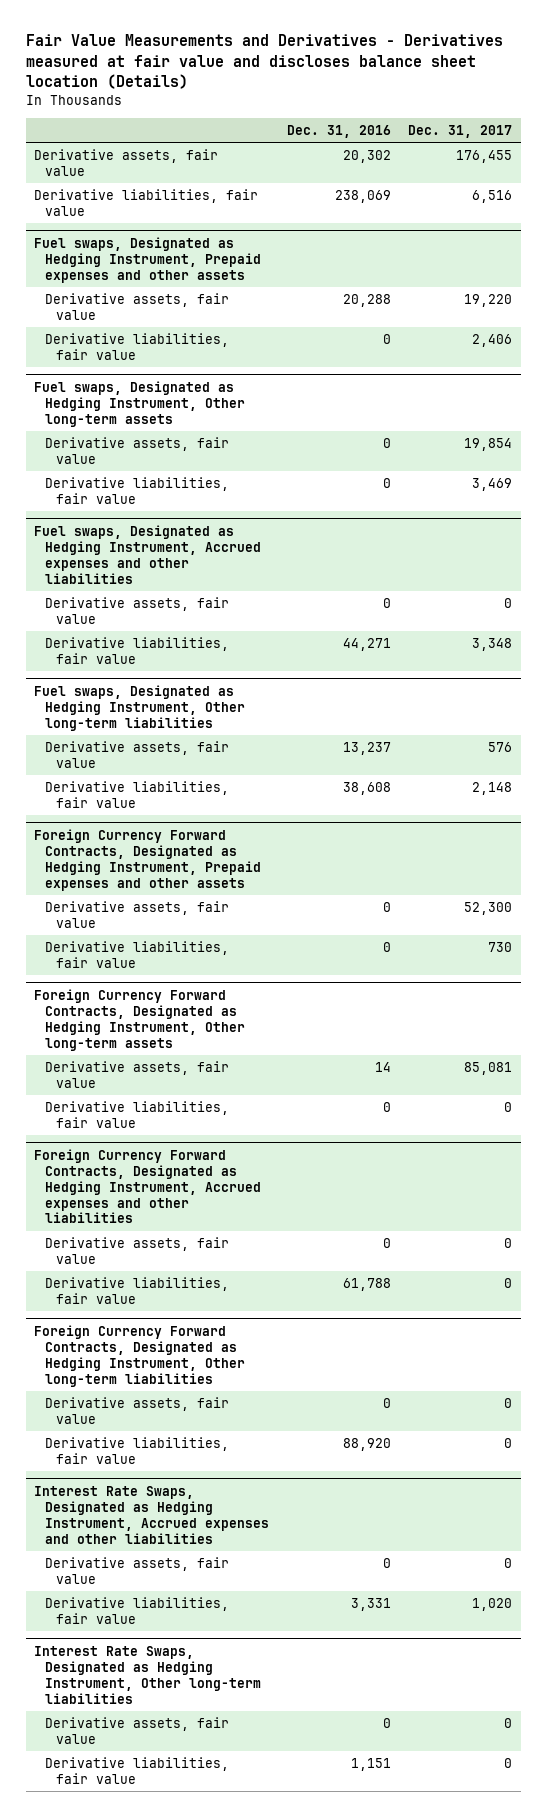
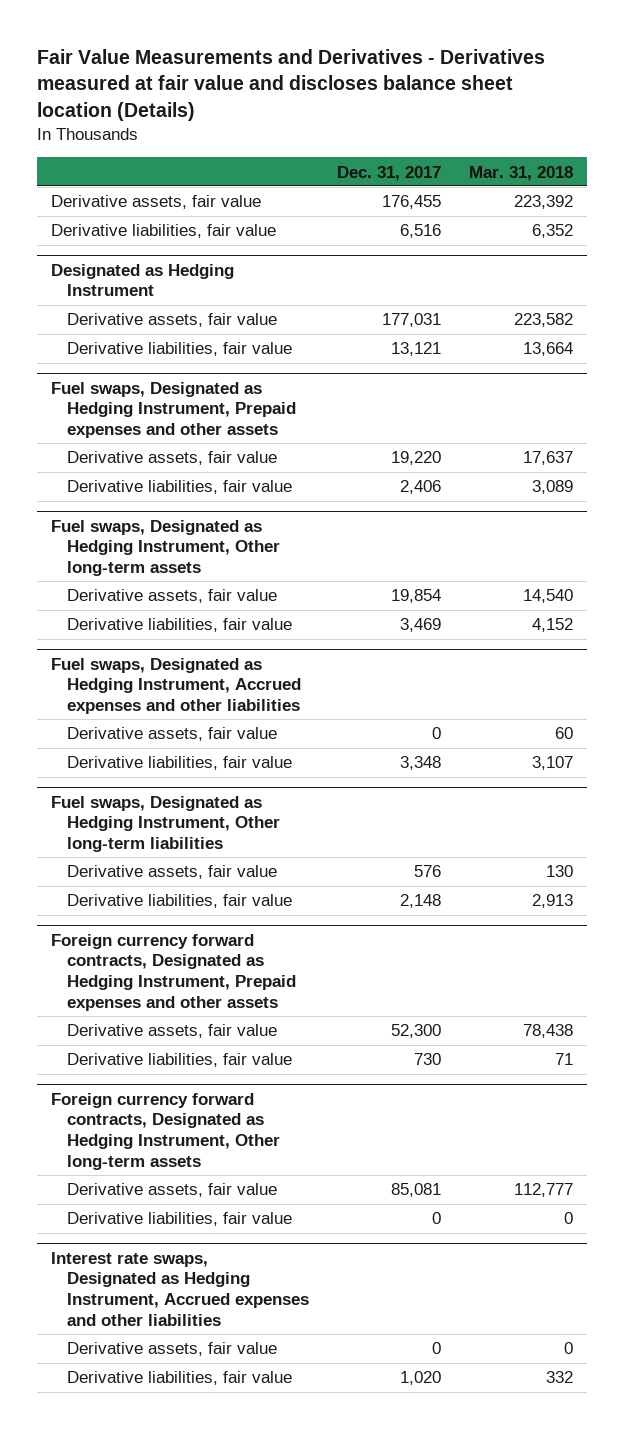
- | Dec. 31, 2016 | Dec. 31, 2017
+ | Dec. 31, 2017 | Mar. 31, 2018
+ Designated as Hedging Instrument
+ Derivative assets, fair value | 177,031 | 223,582
+ Derivative liabilities, fair value | 13,121 | 13,664
- Foreign Currency Forward Contracts, Designated as Hedging Instrument, Prepaid expenses and other assets
+ Foreign currency forward contracts, Designated as Hedging Instrument, Prepaid expenses and other assets
- Foreign Currency Forward Contracts, Designated as Hedging Instrument, Other long-term assets
+ Foreign currency forward contracts, Designated as Hedging Instrument, Other long-term assets
- Foreign Currency Forward Contracts, Designated as Hedging Instrument, Accrued expenses and other liabilities
- Derivative assets, fair value | 0 | 0
- Derivative liabilities, fair value | 61,788 | 0
- Foreign Currency Forward Contracts, Designated as Hedging Instrument, Other long-term liabilities
- Derivative assets, fair value | 0 | 0
- Derivative liabilities, fair value | 88,920 | 0
- Interest Rate Swaps, Designated as Hedging Instrument, Accrued expenses and other liabilities
+ Interest rate swaps, Designated as Hedging Instrument, Accrued expenses and other liabilities
- Interest Rate Swaps, Designated as Hedging Instrument, Other long-term liabilities
- Derivative assets, fair value | 0 | 0
- Derivative liabilities, fair value | 1,151 | 0

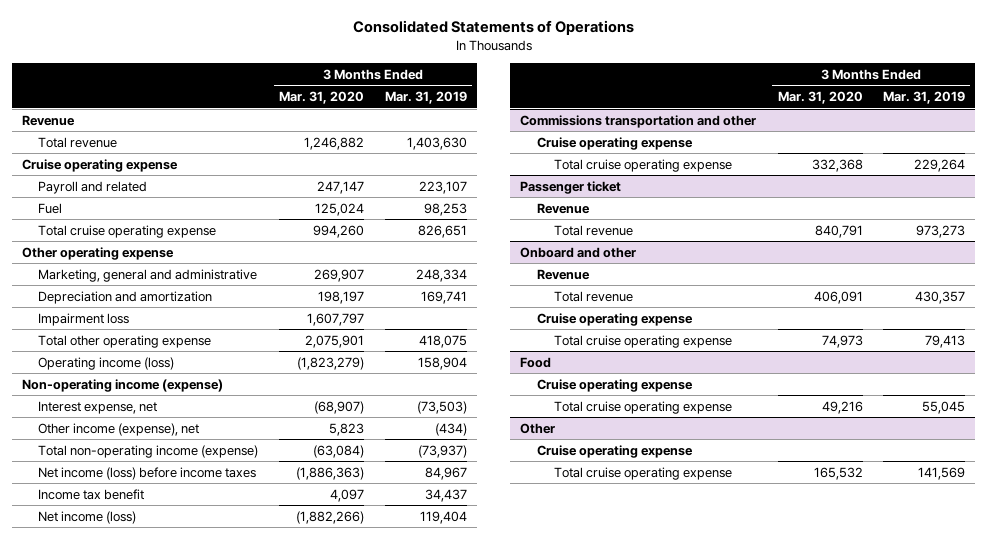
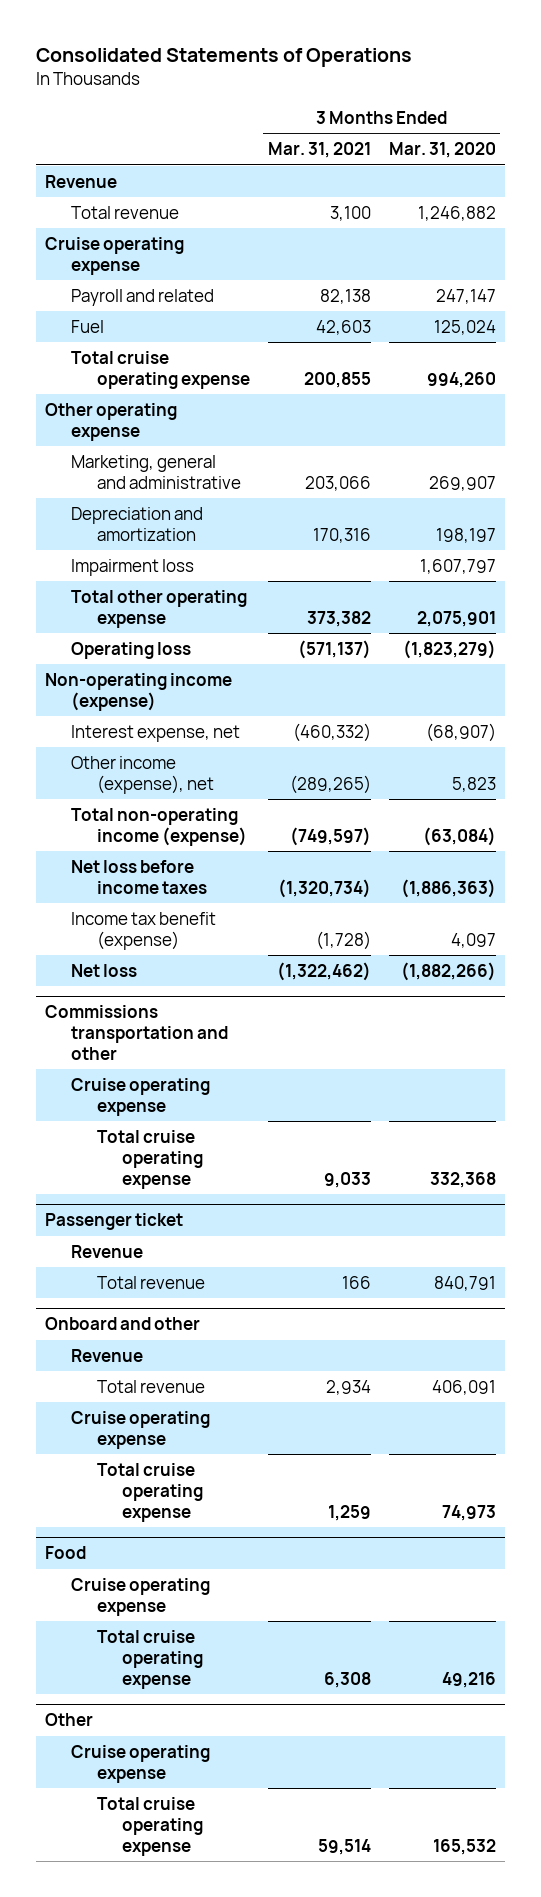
- | 3 Months Ended Mar. 31, 2020 | 3 Months Ended Mar. 31, 2019
+ | 3 Months Ended Mar. 31, 2021 | 3 Months Ended Mar. 31, 2020
- Operating income (loss) | (1,823,279) | 158,904
+ Operating loss | (571,137) | (1,823,279)
- Net income (loss) before income taxes | (1,886,363) | 84,967
- Income tax benefit | 4,097 | 34,437
- Net income (loss) | (1,882,266) | 119,404
+ Net loss before income taxes | (1,320,734) | (1,886,363)
+ Income tax benefit (expense) | (1,728) | 4,097
+ Net loss | (1,322,462) | (1,882,266)

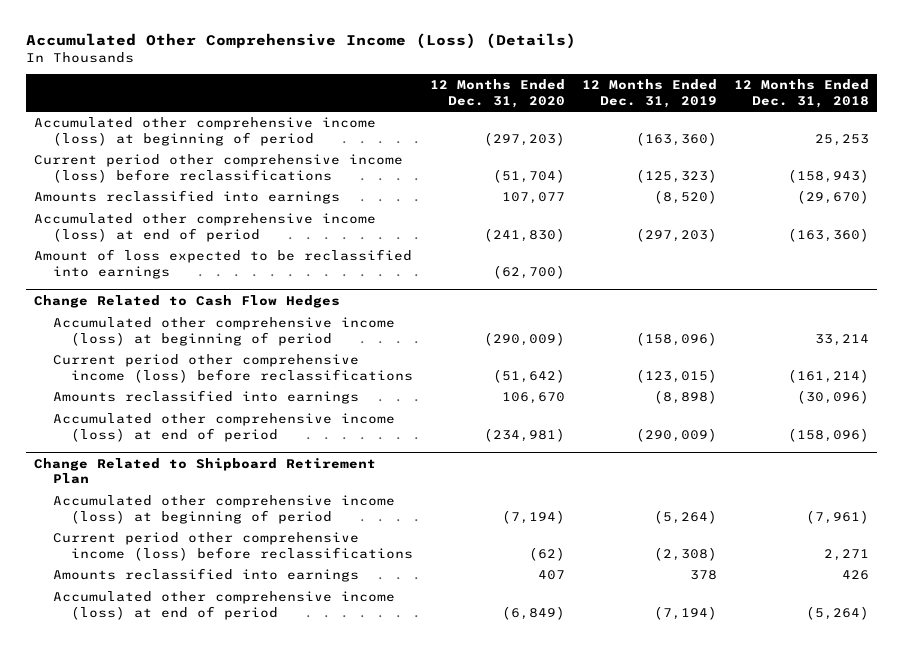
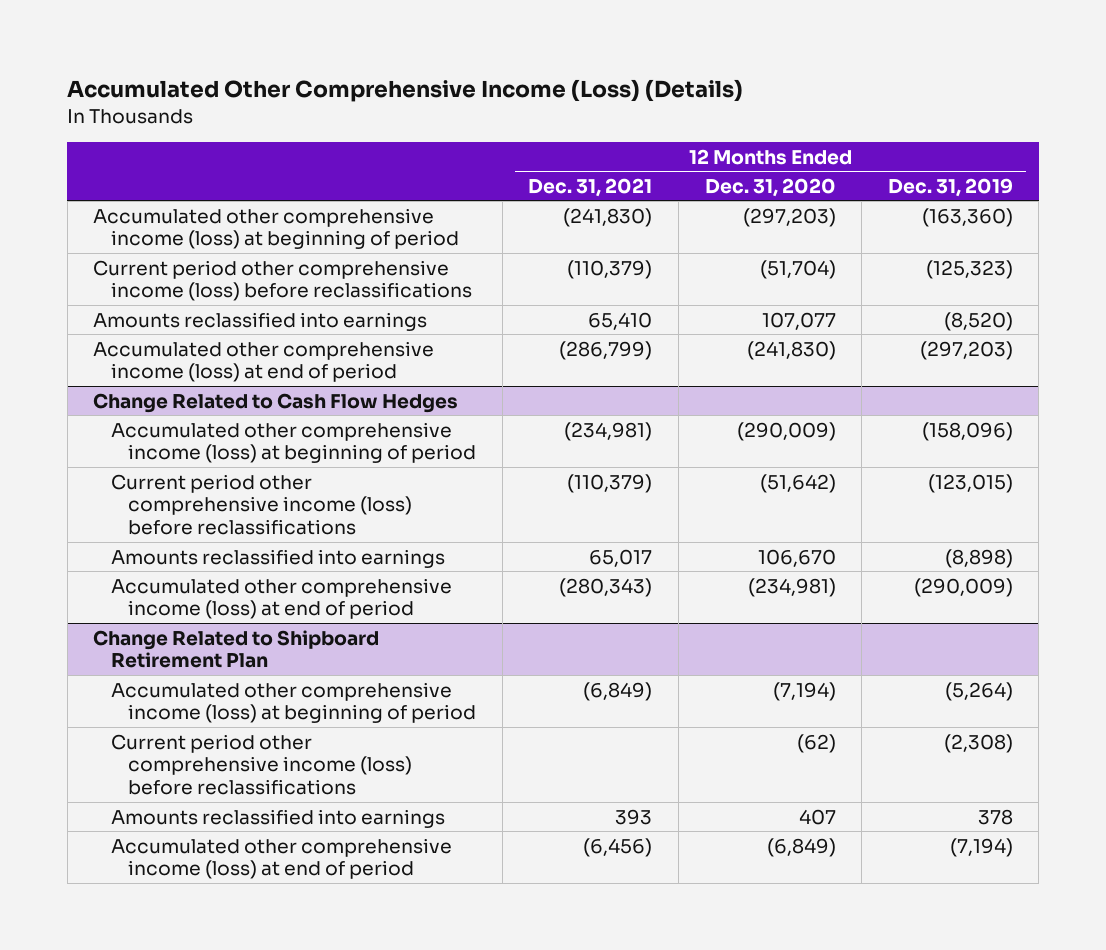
- | 12 Months Ended Dec. 31, 2020 | 12 Months Ended Dec. 31, 2019 | 12 Months Ended Dec. 31, 2018
+ | 12 Months Ended Dec. 31, 2021 | 12 Months Ended Dec. 31, 2020 | 12 Months Ended Dec. 31, 2019
- Amount of loss expected to be reclassified into earnings | (62,700) | |

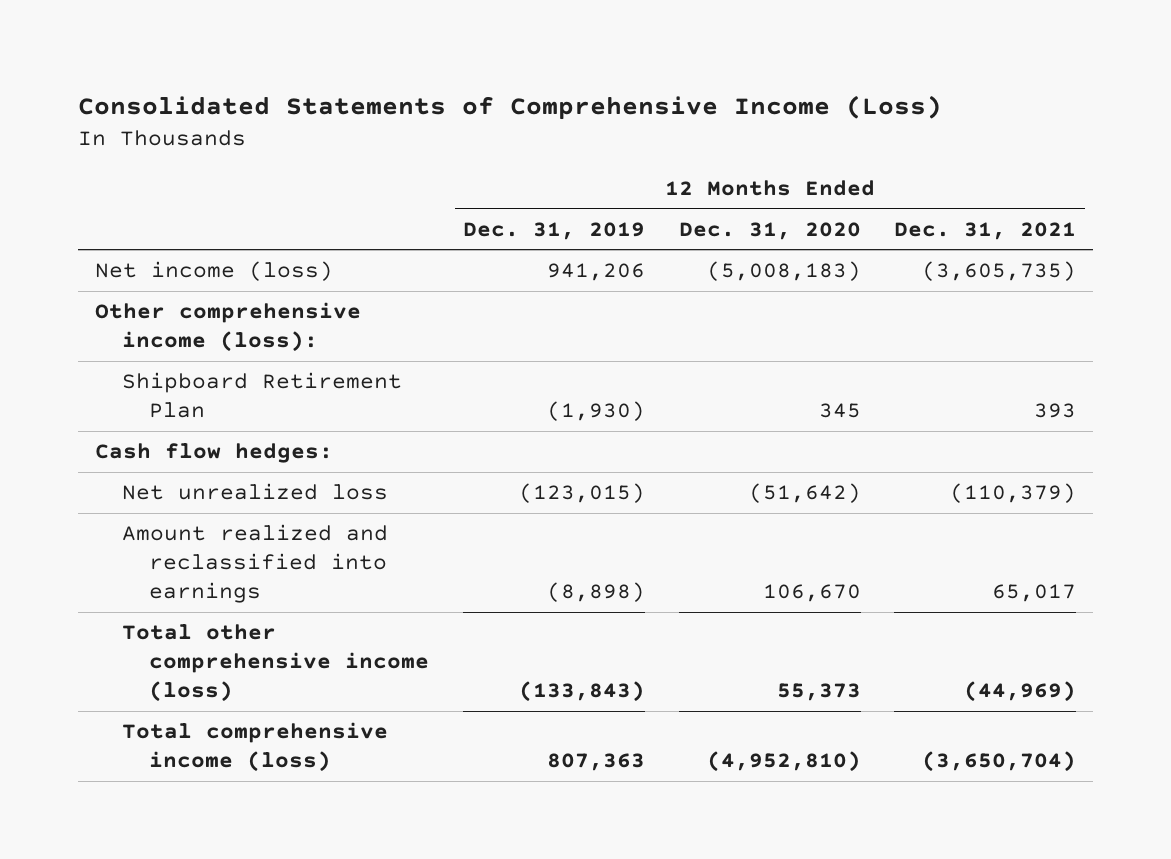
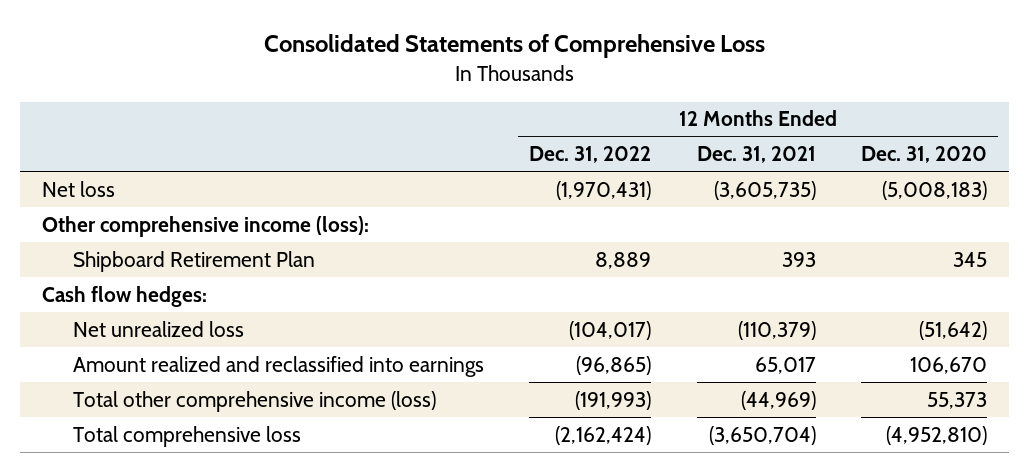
- Consolidated Statements of Comprehensive Income (Loss)
+ Consolidated Statements of Comprehensive Loss
- | 12 Months Ended Dec. 31, 2019 | 12 Months Ended Dec. 31, 2020 | 12 Months Ended Dec. 31, 2021
+ | 12 Months Ended Dec. 31, 2022 | 12 Months Ended Dec. 31, 2021 | 12 Months Ended Dec. 31, 2020
- Net income (loss) | 941,206 | (5,008,183) | (3,605,735)
+ Net loss | (1,970,431) | (3,605,735) | (5,008,183)
- Total comprehensive income (loss) | 807,363 | (4,952,810) | (3,650,704)
+ Total comprehensive loss | (2,162,424) | (3,650,704) | (4,952,810)

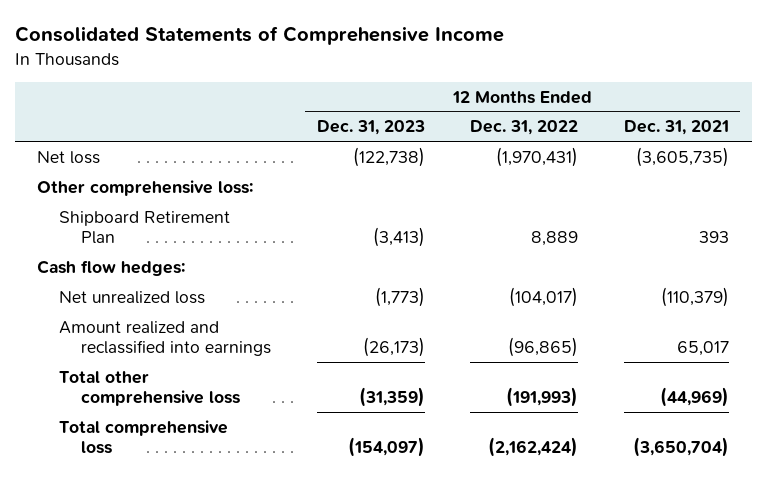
- Consolidated Statements of Comprehensive Loss
+ Consolidated Statements of Comprehensive Income
- | 12 Months Ended Dec. 31, 2022 | 12 Months Ended Dec. 31, 2021 | 12 Months Ended Dec. 31, 2020
+ | 12 Months Ended Dec. 31, 2023 | 12 Months Ended Dec. 31, 2022 | 12 Months Ended Dec. 31, 2021
- Other comprehensive income (loss):
+ Other comprehensive loss:
- Total other comprehensive income (loss) | (191,993) | (44,969) | 55,373
+ Total other comprehensive loss | (31,359) | (191,993) | (44,969)

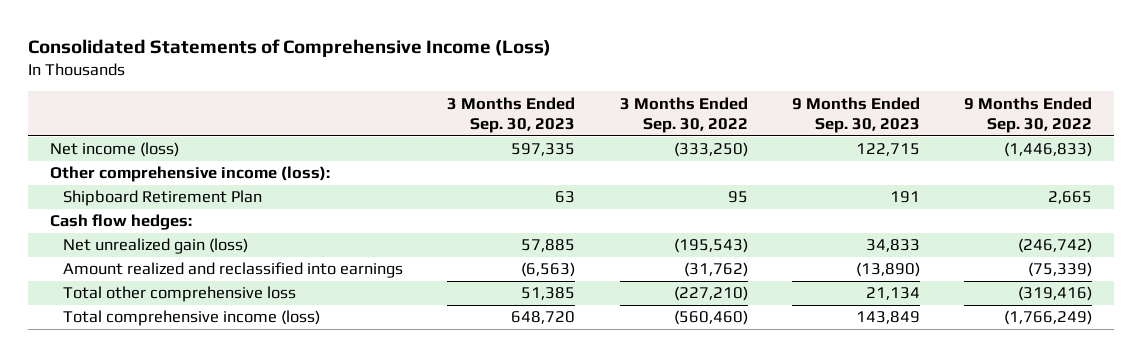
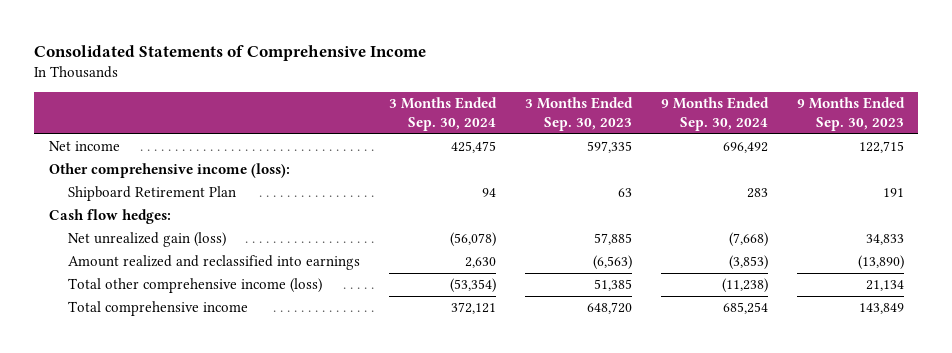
- Consolidated Statements of Comprehensive Income (Loss)
+ Consolidated Statements of Comprehensive Income
- | 3 Months Ended Sep. 30, 2023 | 3 Months Ended Sep. 30, 2022 | 9 Months Ended Sep. 30, 2023 | 9 Months Ended Sep. 30, 2022
+ | 3 Months Ended Sep. 30, 2024 | 3 Months Ended Sep. 30, 2023 | 9 Months Ended Sep. 30, 2024 | 9 Months Ended Sep. 30, 2023
- Net income (loss) | 597,335 | (333,250) | 122,715 | (1,446,833)
+ Net income | 425,475 | 597,335 | 696,492 | 122,715
- Total other comprehensive loss | 51,385 | (227,210) | 21,134 | (319,416)
- Total comprehensive income (loss) | 648,720 | (560,460) | 143,849 | (1,766,249)
+ Total other comprehensive income (loss) | (53,354) | 51,385 | (11,238) | 21,134
+ Total comprehensive income | 372,121 | 648,720 | 685,254 | 143,849

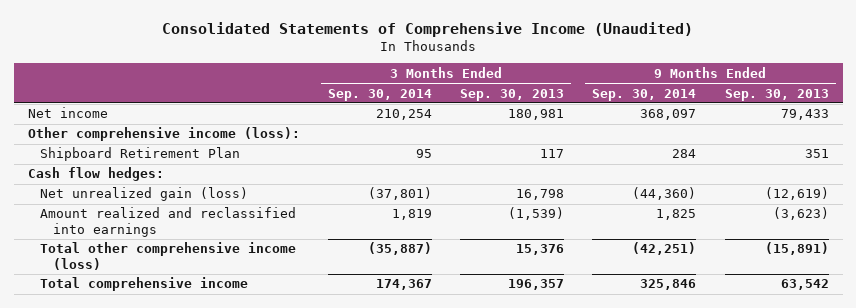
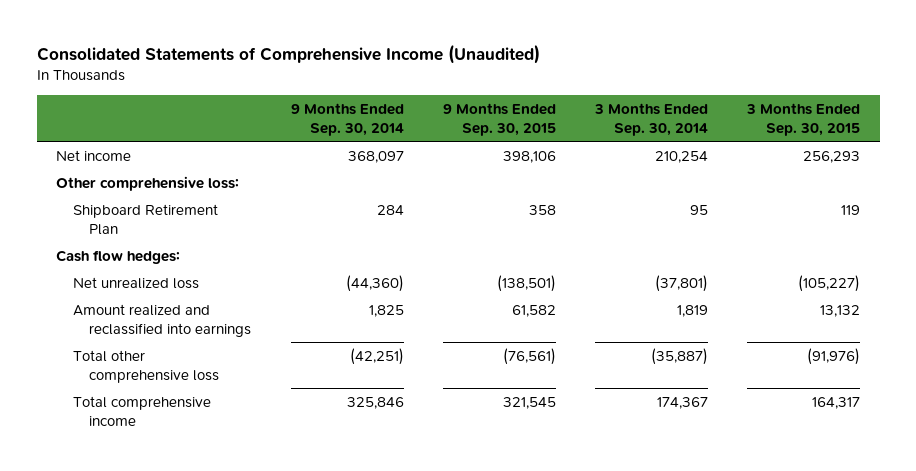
- | 3 Months Ended Sep. 30, 2014 | 3 Months Ended Sep. 30, 2013 | 9 Months Ended Sep. 30, 2014 | 9 Months Ended Sep. 30, 2013
+ | 9 Months Ended Sep. 30, 2014 | 9 Months Ended Sep. 30, 2015 | 3 Months Ended Sep. 30, 2014 | 3 Months Ended Sep. 30, 2015
- Other comprehensive income (loss):
+ Other comprehensive loss:
- Net unrealized gain (loss) | (37,801) | 16,798 | (44,360) | (12,619)
+ Net unrealized loss | (44,360) | (138,501) | (37,801) | (105,227)
- Total other comprehensive income (loss) | (35,887) | 15,376 | (42,251) | (15,891)
+ Total other comprehensive loss | (42,251) | (76,561) | (35,887) | (91,976)

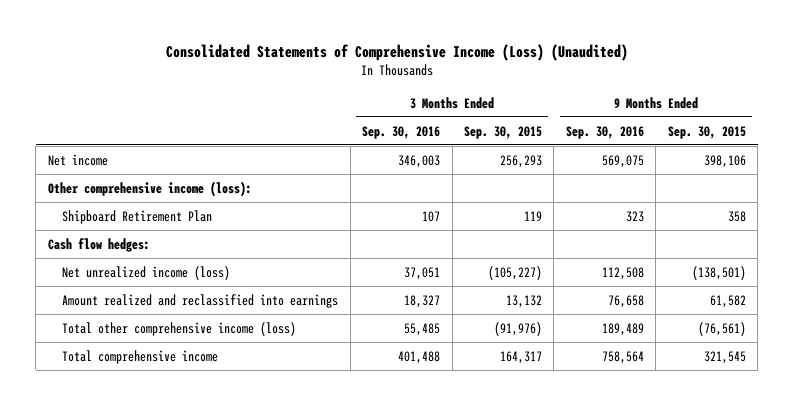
- Consolidated Statements of Comprehensive Income (Unaudited)
+ Consolidated Statements of Comprehensive Income (Loss) (Unaudited)
- | 9 Months Ended Sep. 30, 2014 | 9 Months Ended Sep. 30, 2015 | 3 Months Ended Sep. 30, 2014 | 3 Months Ended Sep. 30, 2015
+ | 3 Months Ended Sep. 30, 2016 | 3 Months Ended Sep. 30, 2015 | 9 Months Ended Sep. 30, 2016 | 9 Months Ended Sep. 30, 2015
- Other comprehensive loss:
+ Other comprehensive income (loss):
- Net unrealized loss | (44,360) | (138,501) | (37,801) | (105,227)
+ Net unrealized income (loss) | 37,051 | (105,227) | 112,508 | (138,501)
- Total other comprehensive loss | (42,251) | (76,561) | (35,887) | (91,976)
+ Total other comprehensive income (loss) | 55,485 | (91,976) | 189,489 | (76,561)

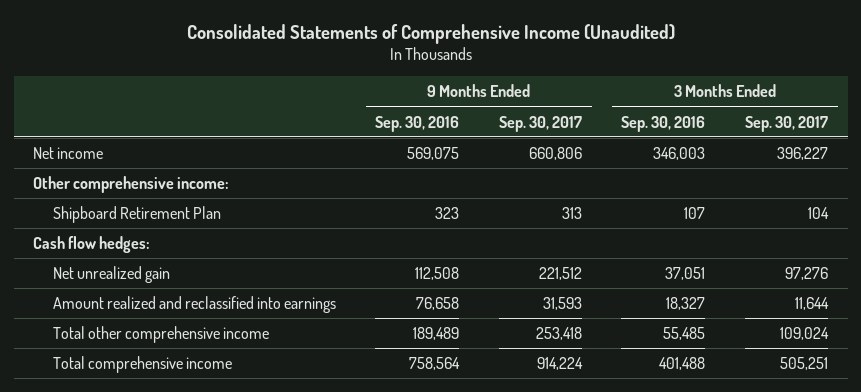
- Consolidated Statements of Comprehensive Income (Loss) (Unaudited)
+ Consolidated Statements of Comprehensive Income (Unaudited)
- | 3 Months Ended Sep. 30, 2016 | 3 Months Ended Sep. 30, 2015 | 9 Months Ended Sep. 30, 2016 | 9 Months Ended Sep. 30, 2015
+ | 9 Months Ended Sep. 30, 2016 | 9 Months Ended Sep. 30, 2017 | 3 Months Ended Sep. 30, 2016 | 3 Months Ended Sep. 30, 2017
- Other comprehensive income (loss):
+ Other comprehensive income:
- Net unrealized income (loss) | 37,051 | (105,227) | 112,508 | (138,501)
+ Net unrealized gain | 112,508 | 221,512 | 37,051 | 97,276
- Total other comprehensive income (loss) | 55,485 | (91,976) | 189,489 | (76,561)
+ Total other comprehensive income | 189,489 | 253,418 | 55,485 | 109,024

